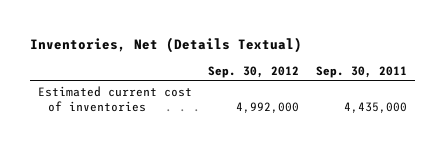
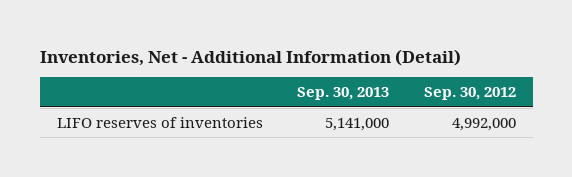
- Inventories, Net (Details Textual)
+ Inventories, Net - Additional Information (Detail)
- | Sep. 30, 2012 | Sep. 30, 2011
+ | Sep. 30, 2013 | Sep. 30, 2012
- Estimated current cost of inventories | 4,992,000 | 4,435,000
+ LIFO reserves of inventories | 5,141,000 | 4,992,000

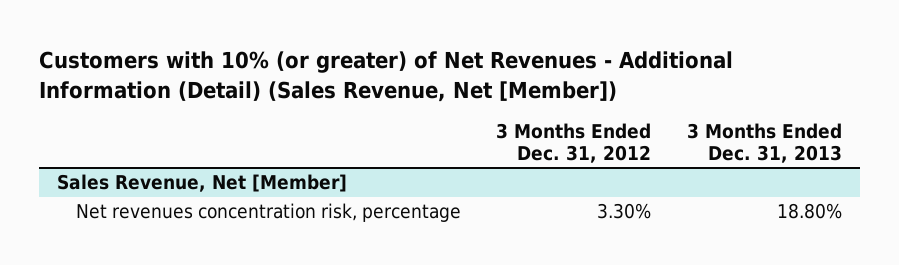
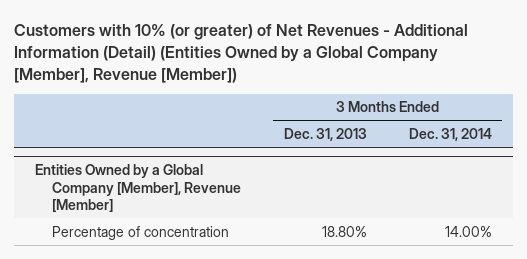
- Customers with 10% (or greater) of Net Revenues - Additional Information (Detail) (Sales Revenue, Net [Member])
+ Customers with 10% (or greater) of Net Revenues - Additional Information (Detail) (Entities Owned by a Global Company [Member], Revenue [Member])
- | 3 Months Ended Dec. 31, 2012 | 3 Months Ended Dec. 31, 2013
+ | 3 Months Ended Dec. 31, 2013 | 3 Months Ended Dec. 31, 2014
- Sales Revenue, Net [Member]
- Net revenues concentration risk, percentage | 3.30% | 18.80%
+ Entities Owned by a Global Company [Member], Revenue [Member]
+ Percentage of concentration | 18.80% | 14.00%

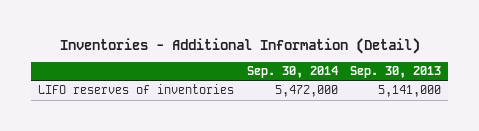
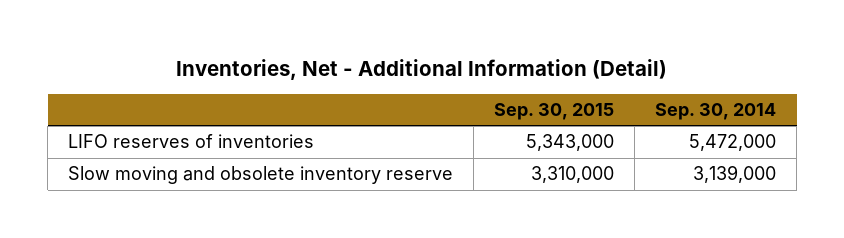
- Inventories - Additional Information (Detail)
+ Inventories, Net - Additional Information (Detail)
- | Sep. 30, 2014 | Sep. 30, 2013
+ | Sep. 30, 2015 | Sep. 30, 2014
+ Slow moving and obsolete inventory reserve | 3,310,000 | 3,139,000

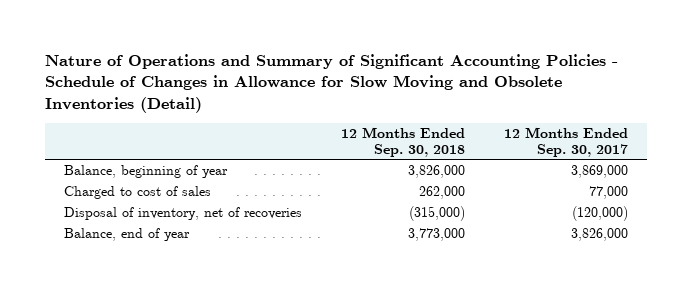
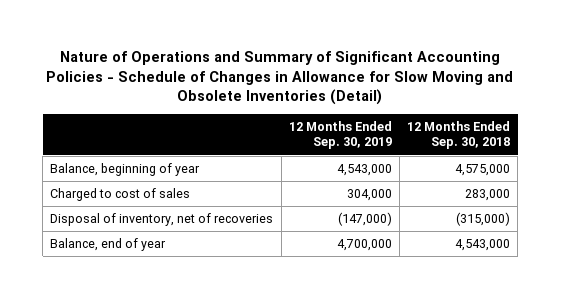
- | 12 Months Ended Sep. 30, 2018 | 12 Months Ended Sep. 30, 2017
+ | 12 Months Ended Sep. 30, 2019 | 12 Months Ended Sep. 30, 2018
- Balance, beginning of year | 3,826,000 | 3,869,000
- Charged to cost of sales | 262,000 | 77,000
+ Balance, beginning of year | 4,543,000 | 4,575,000
+ Charged to cost of sales | 304,000 | 283,000
- Balance, end of year | 3,773,000 | 3,826,000
+ Balance, end of year | 4,700,000 | 4,543,000

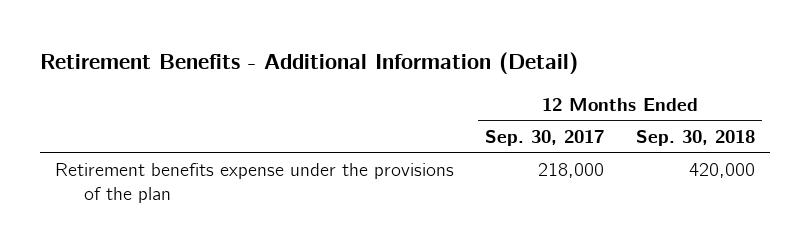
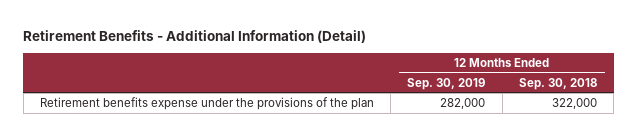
- | 12 Months Ended Sep. 30, 2017 | 12 Months Ended Sep. 30, 2018
+ | 12 Months Ended Sep. 30, 2019 | 12 Months Ended Sep. 30, 2018
- Retirement benefits expense under the provisions of the plan | 218,000 | 420,000
+ Retirement benefits expense under the provisions of the plan | 282,000 | 322,000

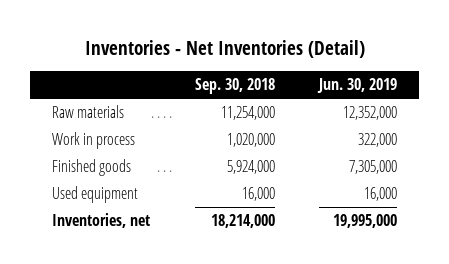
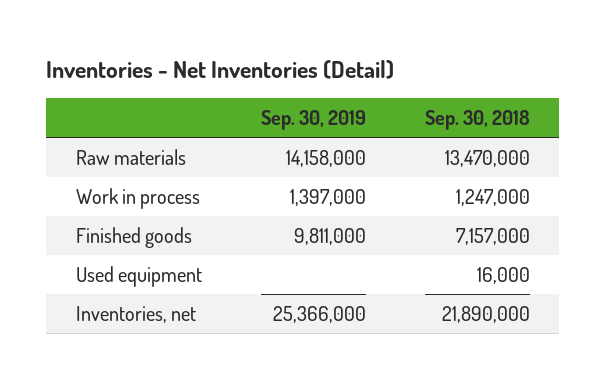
- | Sep. 30, 2018 | Jun. 30, 2019
+ | Sep. 30, 2019 | Sep. 30, 2018
- Raw materials | 11,254,000 | 12,352,000
- Work in process | 1,020,000 | 322,000
- Finished goods | 5,924,000 | 7,305,000
+ Raw materials | 14,158,000 | 13,470,000
+ Work in process | 1,397,000 | 1,247,000
+ Finished goods | 9,811,000 | 7,157,000
- Inventories, net | 18,214,000 | 19,995,000
+ Inventories, net | 25,366,000 | 21,890,000

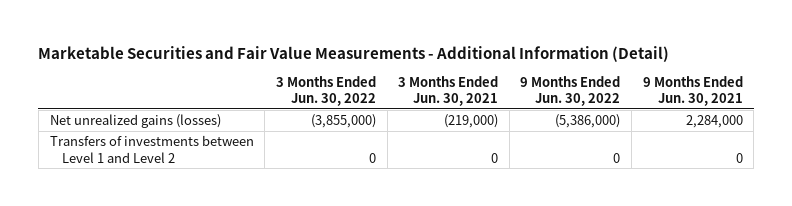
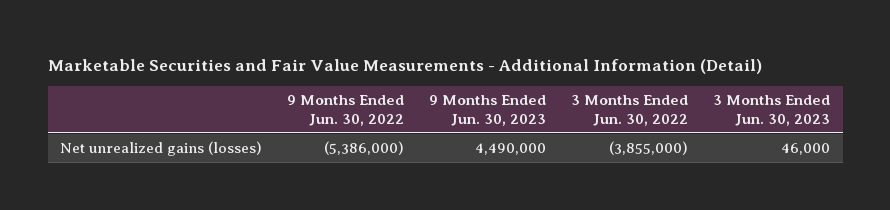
- | 3 Months Ended Jun. 30, 2022 | 3 Months Ended Jun. 30, 2021 | 9 Months Ended Jun. 30, 2022 | 9 Months Ended Jun. 30, 2021
+ | 9 Months Ended Jun. 30, 2022 | 9 Months Ended Jun. 30, 2023 | 3 Months Ended Jun. 30, 2022 | 3 Months Ended Jun. 30, 2023
- Transfers of investments between Level 1 and Level 2 | 0 | 0 | 0 | 0

